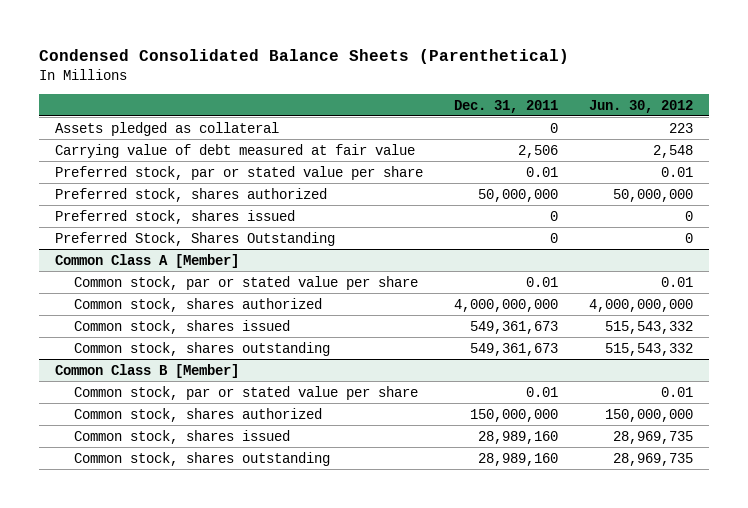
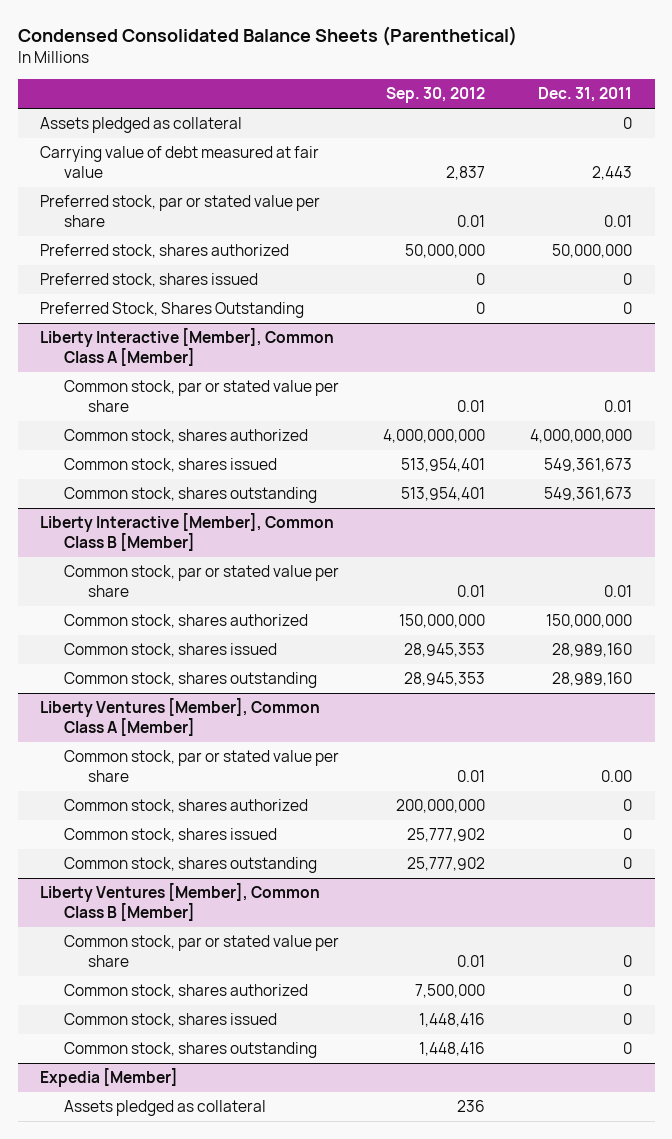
- | Dec. 31, 2011 | Jun. 30, 2012
+ | Sep. 30, 2012 | Dec. 31, 2011
- Carrying value of debt measured at fair value | 2,506 | 2,548
+ Carrying value of debt measured at fair value | 2,837 | 2,443
- Common Class A [Member]
+ Liberty Interactive [Member], Common Class A [Member]
- Common Class B [Member]
+ Liberty Interactive [Member], Common Class B [Member]
+ Liberty Ventures [Member], Common Class A [Member]
+ Common stock, par or stated value per share | 0.01 | 0.00
+ Common stock, shares authorized | 200,000,000 | 0
+ Common stock, shares issued | 25,777,902 | 0
+ Common stock, shares outstanding | 25,777,902 | 0
+ Liberty Ventures [Member], Common Class B [Member]
+ Common stock, par or stated value per share | 0.01 | 0
+ Common stock, shares authorized | 7,500,000 | 0
+ Common stock, shares issued | 1,448,416 | 0
+ Common stock, shares outstanding | 1,448,416 | 0
+ Expedia [Member]
+ Assets pledged as collateral | 236 |

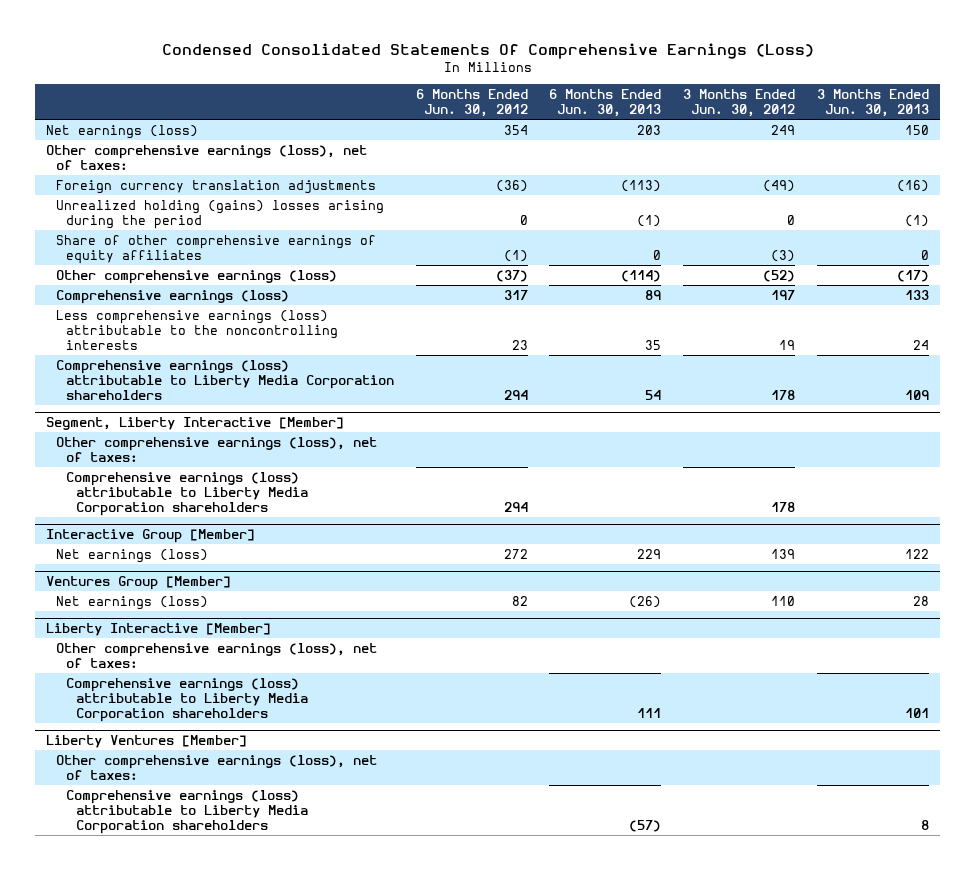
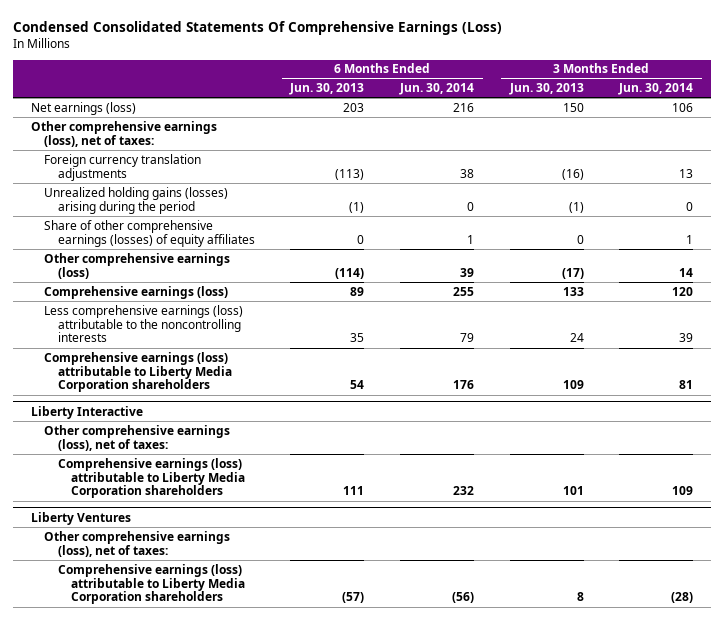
- | 6 Months Ended Jun. 30, 2012 | 6 Months Ended Jun. 30, 2013 | 3 Months Ended Jun. 30, 2012 | 3 Months Ended Jun. 30, 2013
+ | 6 Months Ended Jun. 30, 2013 | 6 Months Ended Jun. 30, 2014 | 3 Months Ended Jun. 30, 2013 | 3 Months Ended Jun. 30, 2014
- Unrealized holding (gains) losses arising during the period | 0 | (1) | 0 | (1)
- Share of other comprehensive earnings of equity affiliates | (1) | 0 | (3) | 0
+ Unrealized holding gains (losses) arising during the period | (1) | 0 | (1) | 0
+ Share of other comprehensive earnings (losses) of equity affiliates | 0 | 1 | 0 | 1
- Segment, Liberty Interactive [Member]
- Other comprehensive earnings (loss), net of taxes:
- Comprehensive earnings (loss) attributable to Liberty Media Corporation shareholders | 294 | | 178 |
- Interactive Group [Member]
- Net earnings (loss) | 272 | 229 | 139 | 122
- Ventures Group [Member]
- Net earnings (loss) | 82 | (26) | 110 | 28
- Liberty Interactive [Member]
+ Liberty Interactive
- Liberty Ventures [Member]
+ Liberty Ventures

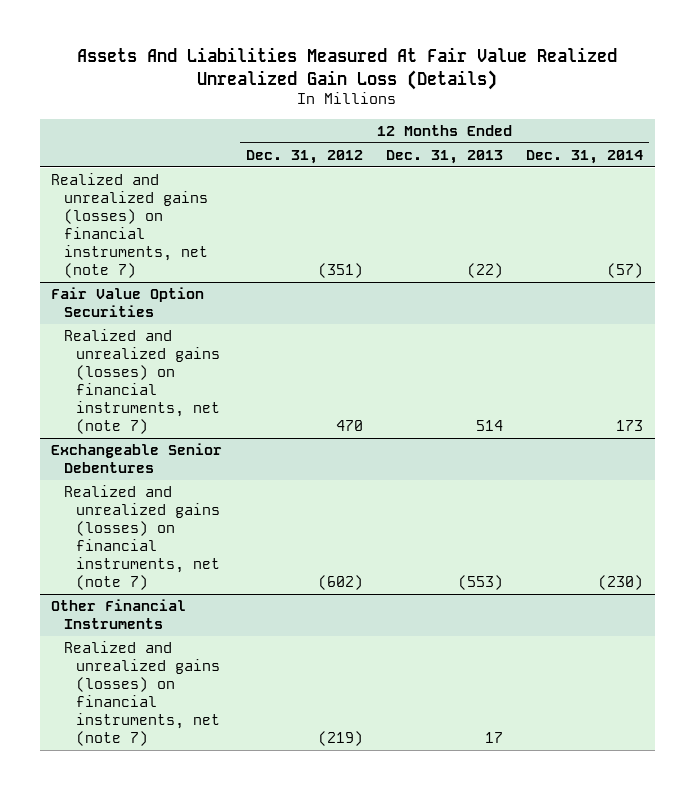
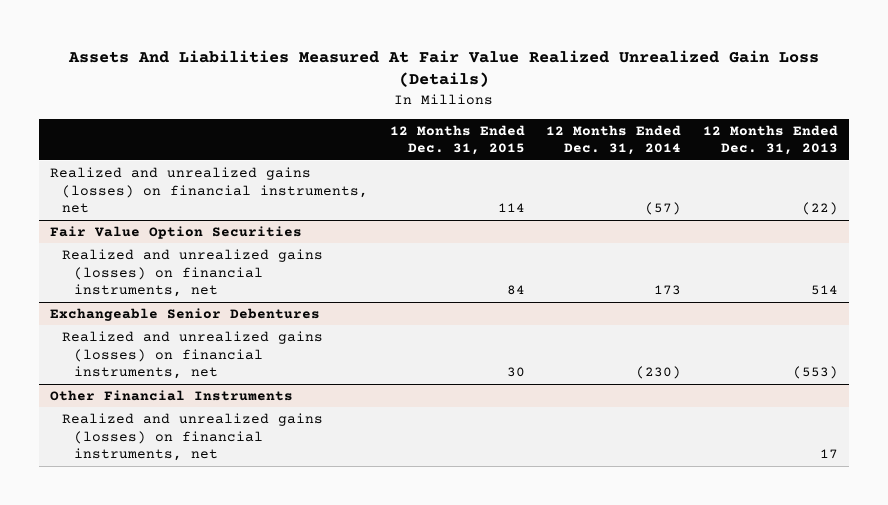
- | 12 Months Ended Dec. 31, 2012 | 12 Months Ended Dec. 31, 2013 | 12 Months Ended Dec. 31, 2014
+ | 12 Months Ended Dec. 31, 2015 | 12 Months Ended Dec. 31, 2014 | 12 Months Ended Dec. 31, 2013
- Realized and unrealized gains (losses) on financial instruments, net (note 7) | (351) | (22) | (57)
+ Realized and unrealized gains (losses) on financial instruments, net | 114 | (57) | (22)
@ Fair Value Option Securities
- Realized and unrealized gains (losses) on financial instruments, net (note 7) | 470 | 514 | 173
+ Realized and unrealized gains (losses) on financial instruments, net | 84 | 173 | 514
@ Exchangeable Senior Debentures
- Realized and unrealized gains (losses) on financial instruments, net (note 7) | (602) | (553) | (230)
+ Realized and unrealized gains (losses) on financial instruments, net | 30 | (230) | (553)
@ Other Financial Instruments
- Realized and unrealized gains (losses) on financial instruments, net (note 7) | (219) | 17 |
+ Realized and unrealized gains (losses) on financial instruments, net | | | 17

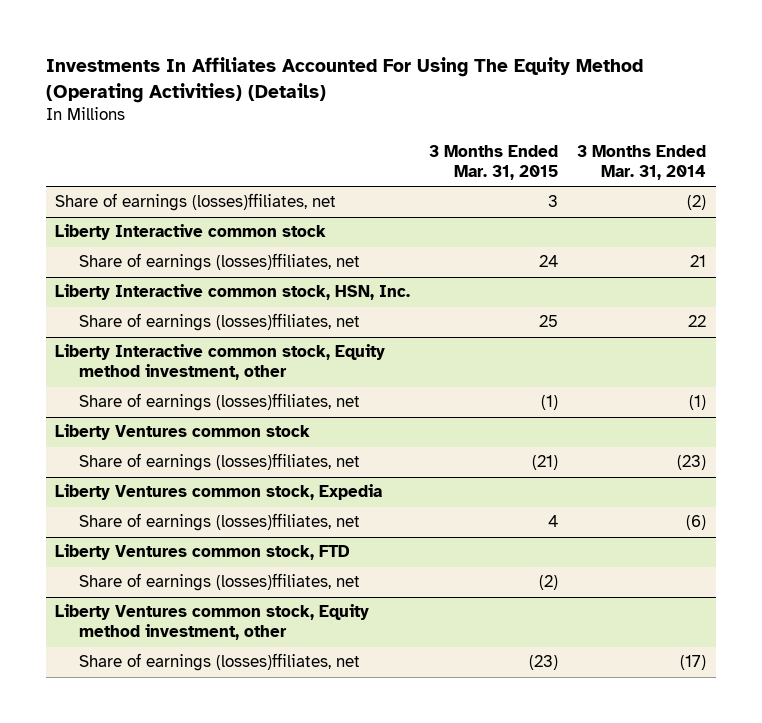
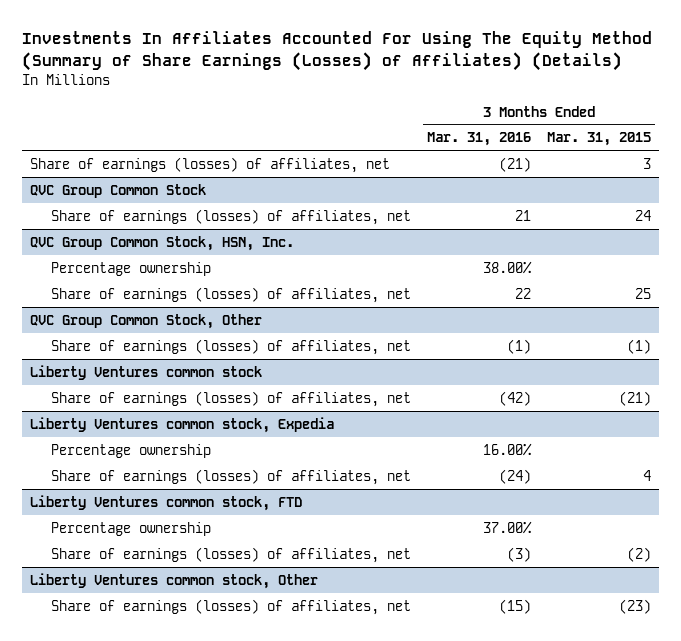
- Investments In Affiliates Accounted For Using The Equity Method (Operating Activities) (Details)
+ Investments In Affiliates Accounted For Using The Equity Method (Summary of Share Earnings (Losses) of Affiliates) (Details)
- | 3 Months Ended Mar. 31, 2015 | 3 Months Ended Mar. 31, 2014
+ | 3 Months Ended Mar. 31, 2016 | 3 Months Ended Mar. 31, 2015
- Share of earnings (losses)ffiliates, net | 3 | (2)
- Liberty Interactive common stock
- Share of earnings (losses)ffiliates, net | 24 | 21
- Liberty Interactive common stock, HSN, Inc.
- Share of earnings (losses)ffiliates, net | 25 | 22
- Liberty Interactive common stock, Equity method investment, other
- Share of earnings (losses)ffiliates, net | (1) | (1)
+ Share of earnings (losses) of affiliates, net | (21) | 3
+ QVC Group Common Stock
+ Share of earnings (losses) of affiliates, net | 21 | 24
+ QVC Group Common Stock, HSN, Inc.
+ Percentage ownership | 38.00% |
+ Share of earnings (losses) of affiliates, net | 22 | 25
+ QVC Group Common Stock, Other
+ Share of earnings (losses) of affiliates, net | (1) | (1)
@ Liberty Ventures common stock
- Share of earnings (losses)ffiliates, net | (21) | (23)
+ Share of earnings (losses) of affiliates, net | (42) | (21)
@ Liberty Ventures common stock, Expedia
- Share of earnings (losses)ffiliates, net | 4 | (6)
+ Percentage ownership | 16.00% |
+ Share of earnings (losses) of affiliates, net | (24) | 4
@ Liberty Ventures common stock, FTD
- Share of earnings (losses)ffiliates, net | (2) |
- Liberty Ventures common stock, Equity method investment, other
- Share of earnings (losses)ffiliates, net | (23) | (17)
@ Liberty Ventures common stock, FTD
+ Percentage ownership | 37.00% |
+ Share of earnings (losses) of affiliates, net | (3) | (2)
+ Liberty Ventures common stock, Other
+ Share of earnings (losses) of affiliates, net | (15) | (23)

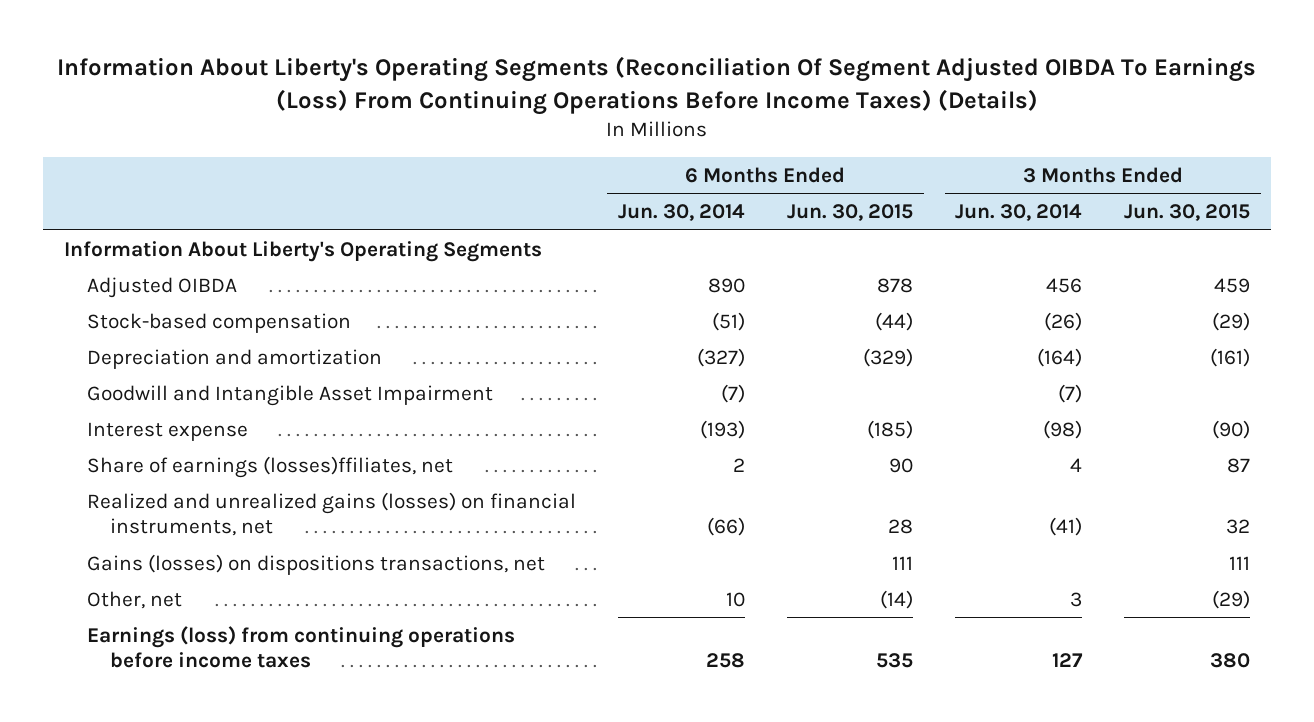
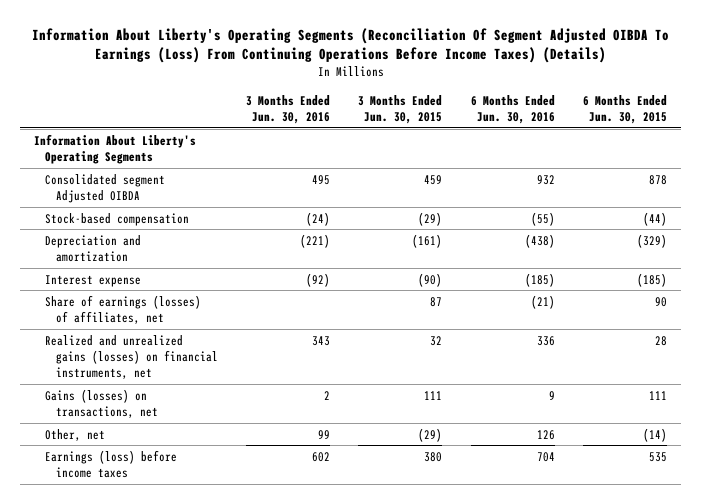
- | 6 Months Ended Jun. 30, 2014 | 6 Months Ended Jun. 30, 2015 | 3 Months Ended Jun. 30, 2014 | 3 Months Ended Jun. 30, 2015
+ | 3 Months Ended Jun. 30, 2016 | 3 Months Ended Jun. 30, 2015 | 6 Months Ended Jun. 30, 2016 | 6 Months Ended Jun. 30, 2015
- Adjusted OIBDA | 890 | 878 | 456 | 459
+ Consolidated segment Adjusted OIBDA | 495 | 459 | 932 | 878
- Goodwill and Intangible Asset Impairment | (7) | | (7) |
- Share of earnings (losses)ffiliates, net | 2 | 90 | 4 | 87
+ Share of earnings (losses) of affiliates, net | | 87 | (21) | 90
- Gains (losses) on dispositions transactions, net | | 111 | | 111
+ Gains (losses) on transactions, net | 2 | 111 | 9 | 111
- Earnings (loss) from continuing operations before income taxes | 258 | 535 | 127 | 380
+ Earnings (loss) before income taxes | 602 | 380 | 704 | 535

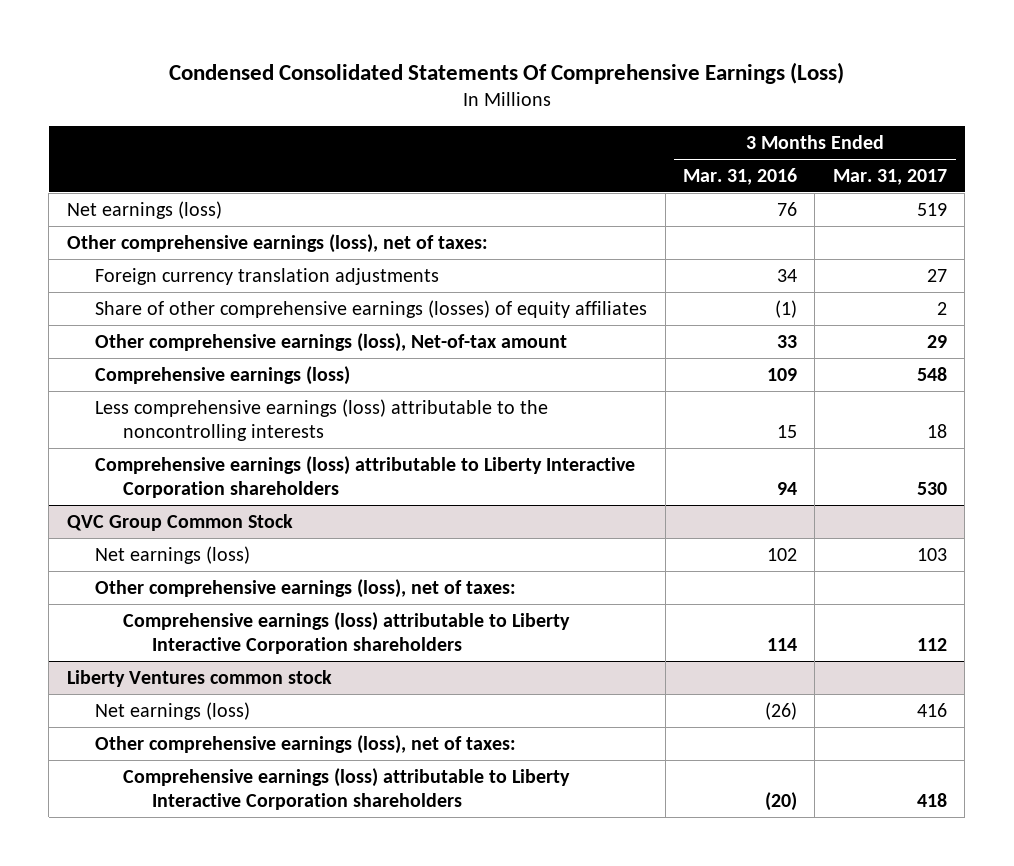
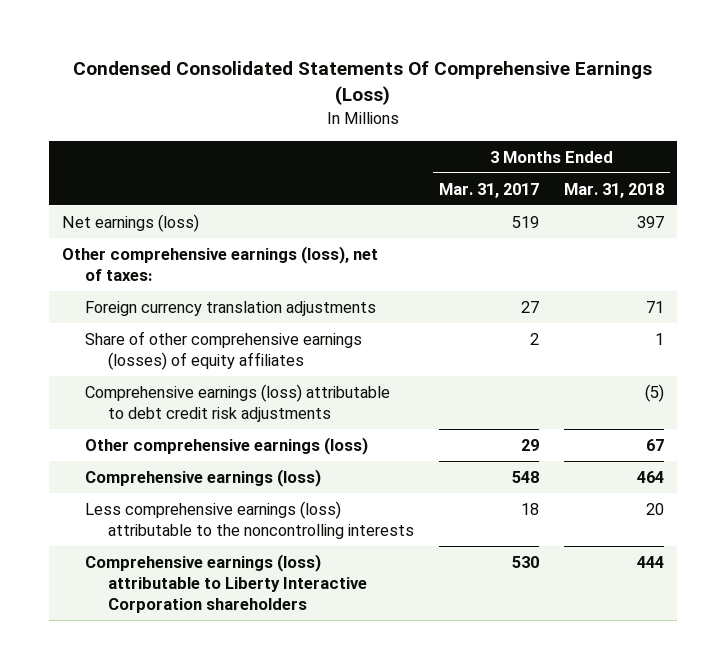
- | 3 Months Ended Mar. 31, 2016 | 3 Months Ended Mar. 31, 2017
+ | 3 Months Ended Mar. 31, 2017 | 3 Months Ended Mar. 31, 2018
- Other comprehensive earnings (loss), Net-of-tax amount | 33 | 29
+ Comprehensive earnings (loss) attributable to debt credit risk adjustments | | (5)
+ Other comprehensive earnings (loss) | 29 | 67
- QVC Group Common Stock
- Net earnings (loss) | 102 | 103
- Other comprehensive earnings (loss), net of taxes:
- Comprehensive earnings (loss) attributable to Liberty Interactive Corporation shareholders | 114 | 112
- Liberty Ventures common stock
- Net earnings (loss) | (26) | 416
- Other comprehensive earnings (loss), net of taxes:
- Comprehensive earnings (loss) attributable to Liberty Interactive Corporation shareholders | (20) | 418

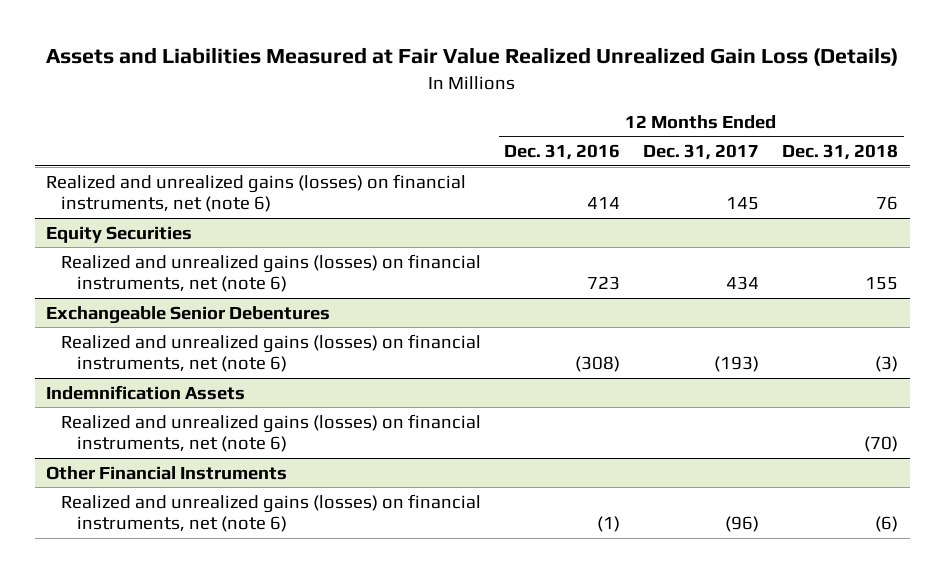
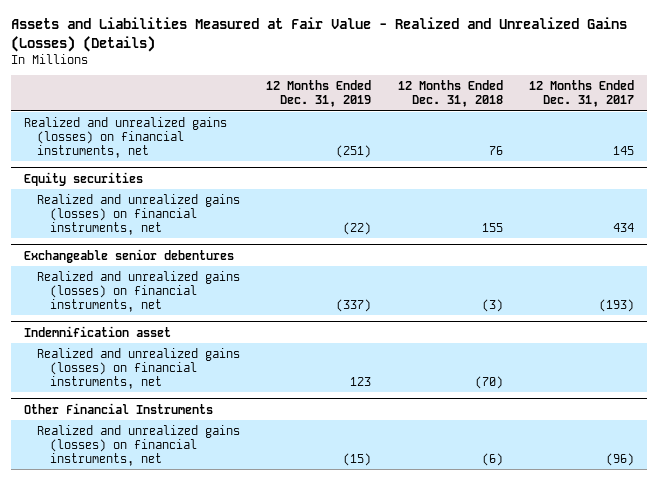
- Assets and Liabilities Measured at Fair Value Realized Unrealized Gain Loss (Details)
+ Assets and Liabilities Measured at Fair Value - Realized and Unrealized Gains (Losses) (Details)
- | 12 Months Ended Dec. 31, 2016 | 12 Months Ended Dec. 31, 2017 | 12 Months Ended Dec. 31, 2018
+ | 12 Months Ended Dec. 31, 2019 | 12 Months Ended Dec. 31, 2018 | 12 Months Ended Dec. 31, 2017
- Realized and unrealized gains (losses) on financial instruments, net (note 6) | 414 | 145 | 76
- Equity Securities
- Realized and unrealized gains (losses) on financial instruments, net (note 6) | 723 | 434 | 155
- Exchangeable Senior Debentures
- Realized and unrealized gains (losses) on financial instruments, net (note 6) | (308) | (193) | (3)
- Indemnification Assets
- Realized and unrealized gains (losses) on financial instruments, net (note 6) | | | (70)
+ Realized and unrealized gains (losses) on financial instruments, net | (251) | 76 | 145
+ Equity securities
+ Realized and unrealized gains (losses) on financial instruments, net | (22) | 155 | 434
+ Exchangeable senior debentures
+ Realized and unrealized gains (losses) on financial instruments, net | (337) | (3) | (193)
+ Indemnification asset
+ Realized and unrealized gains (losses) on financial instruments, net | 123 | (70) |
@ Other Financial Instruments
- Realized and unrealized gains (losses) on financial instruments, net (note 6) | (1) | (96) | (6)
+ Realized and unrealized gains (losses) on financial instruments, net | (15) | (6) | (96)

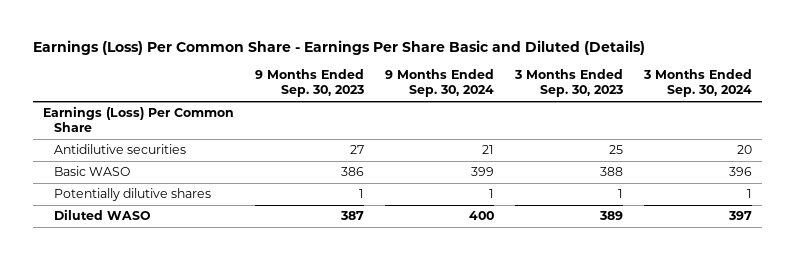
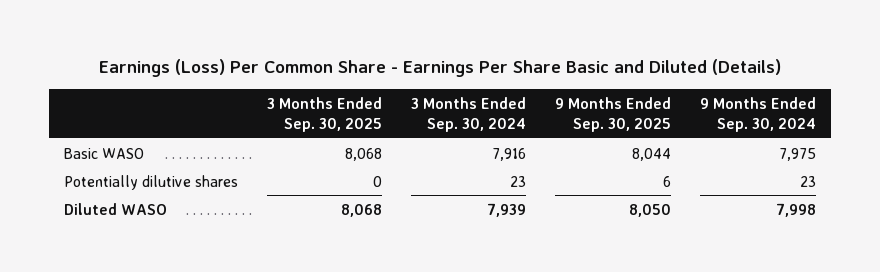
- | 9 Months Ended Sep. 30, 2023 | 9 Months Ended Sep. 30, 2024 | 3 Months Ended Sep. 30, 2023 | 3 Months Ended Sep. 30, 2024
+ | 3 Months Ended Sep. 30, 2025 | 3 Months Ended Sep. 30, 2024 | 9 Months Ended Sep. 30, 2025 | 9 Months Ended Sep. 30, 2024
- Earnings (Loss) Per Common Share
- Antidilutive securities | 27 | 21 | 25 | 20
- Basic WASO | 386 | 399 | 388 | 396
- Potentially dilutive shares | 1 | 1 | 1 | 1
- Diluted WASO | 387 | 400 | 389 | 397
+ Basic WASO | 8,068 | 7,916 | 8,044 | 7,975
+ Potentially dilutive shares | 0 | 23 | 6 | 23
+ Diluted WASO | 8,068 | 7,939 | 8,050 | 7,998

